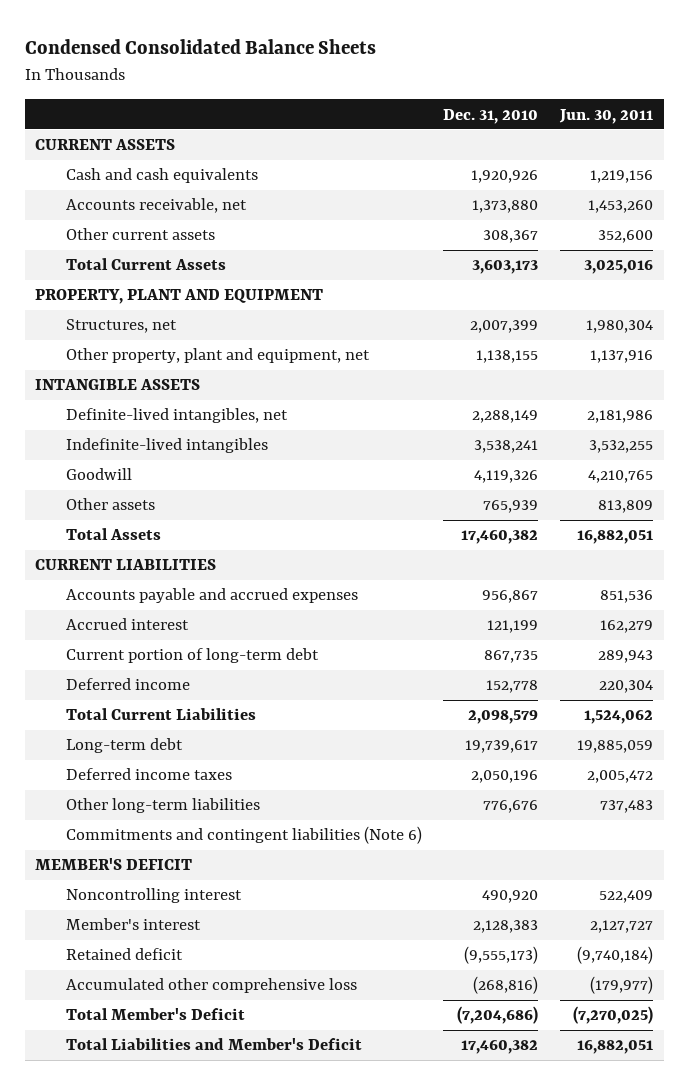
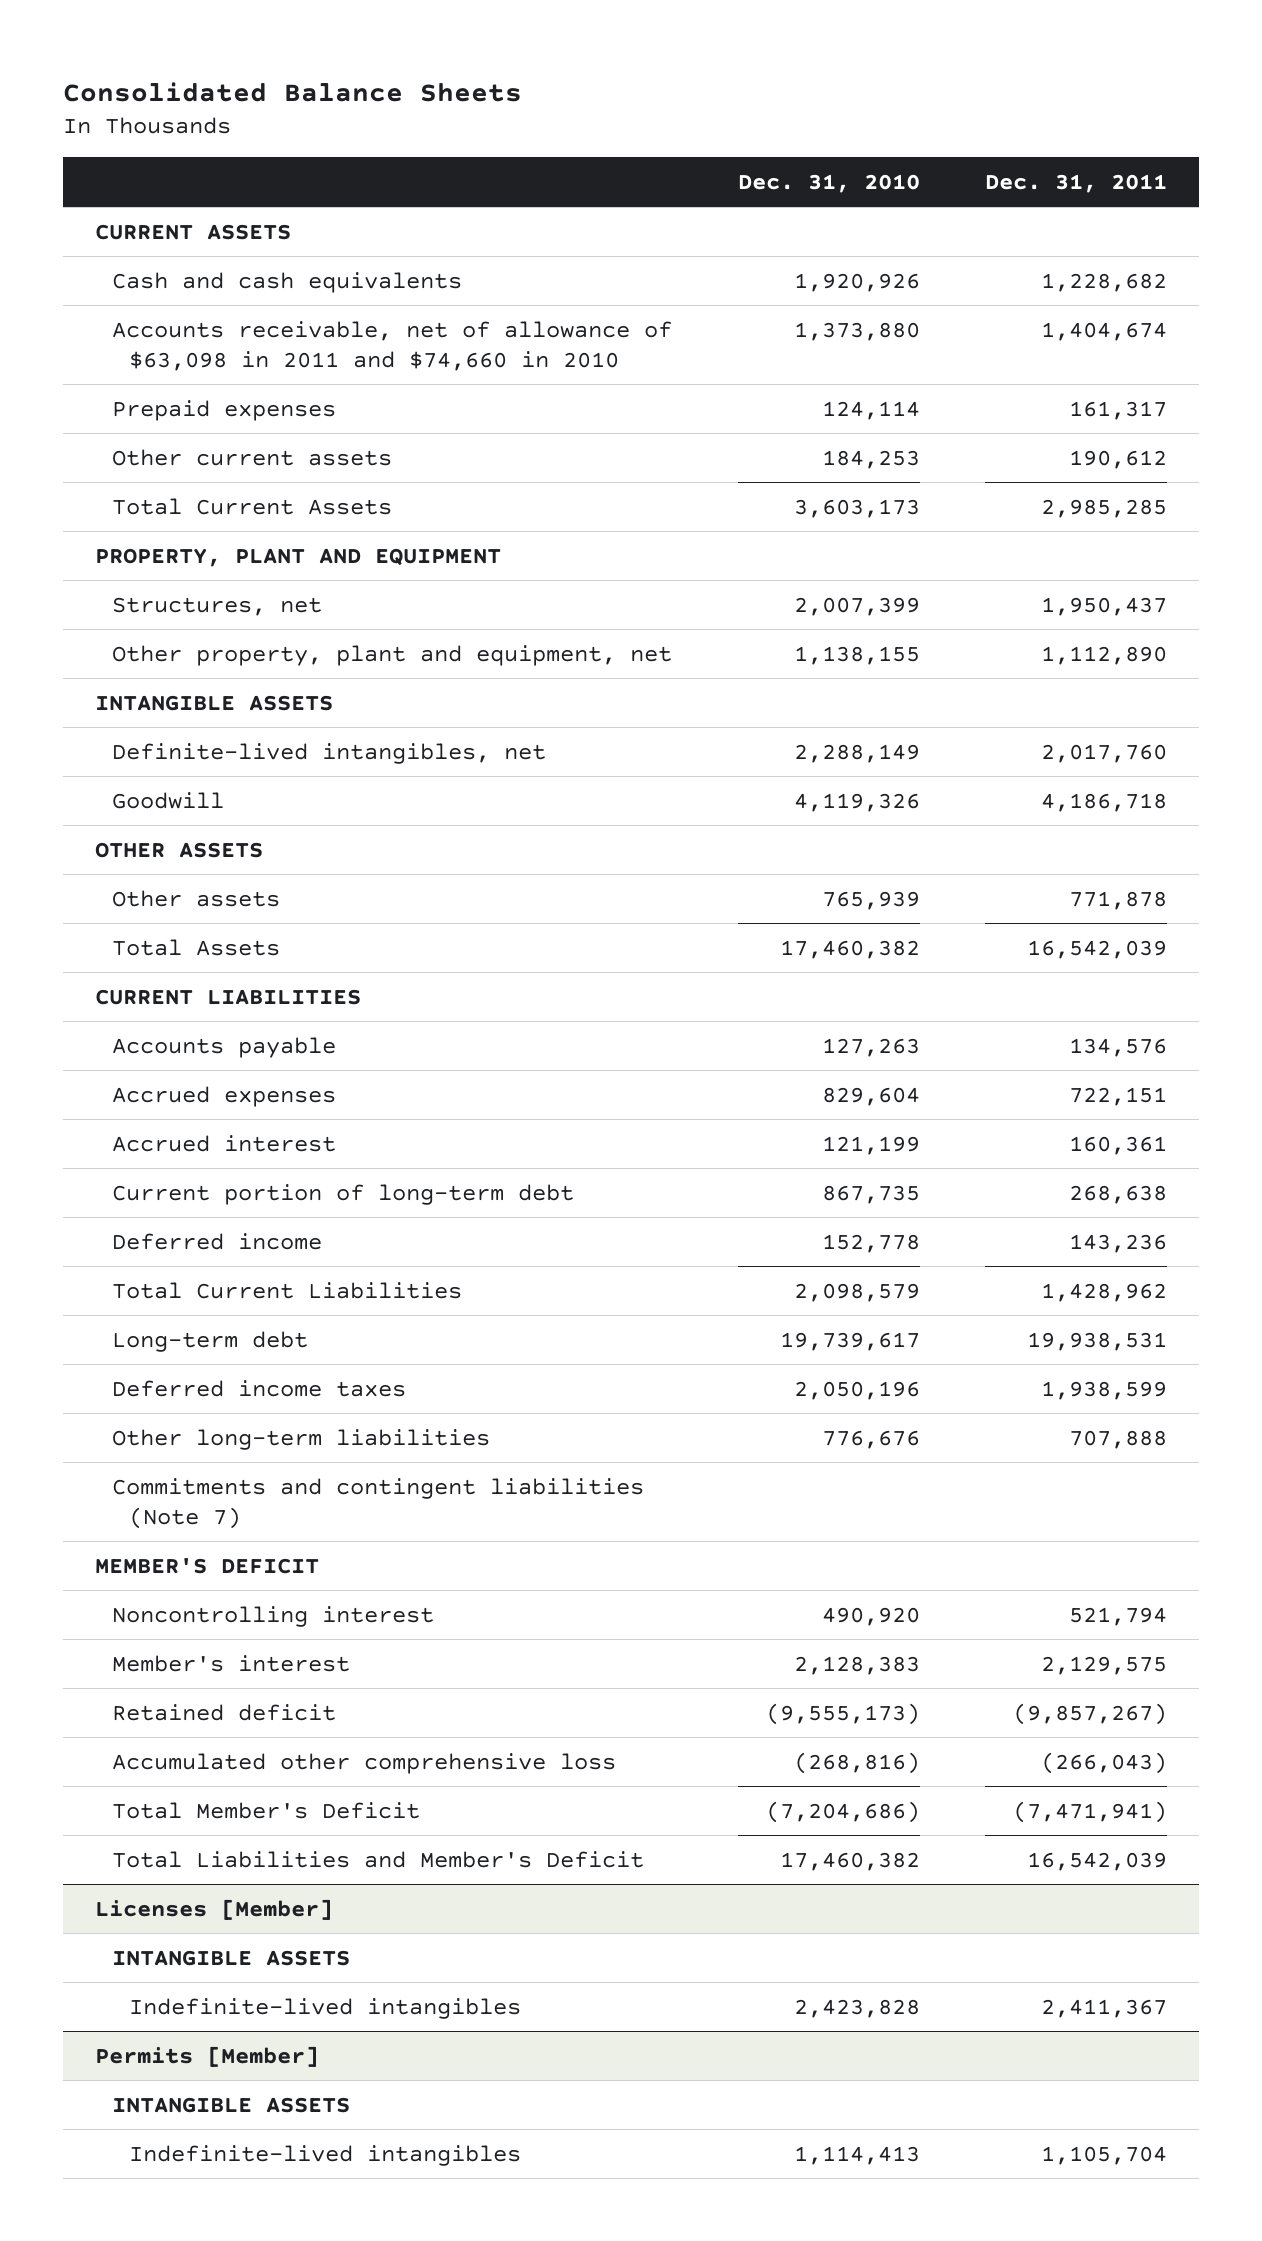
- Condensed Consolidated Balance Sheets
+ Consolidated Balance Sheets
- | Dec. 31, 2010 | Jun. 30, 2011
+ | Dec. 31, 2010 | Dec. 31, 2011
- Accounts receivable, net | 1,373,880 | 1,453,260
- Other current assets | 308,367 | 352,600
+ Accounts receivable, net of allowance of $63,098 in 2011 and $74,660 in 2010 | 1,373,880 | 1,404,674
+ Prepaid expenses | 124,114 | 161,317
+ Other current assets | 184,253 | 190,612
- Indefinite-lived intangibles | 3,538,241 | 3,532,255
+ OTHER ASSETS
- Accounts payable and accrued expenses | 956,867 | 851,536
+ Accounts payable | 127,263 | 134,576
+ Accrued expenses | 829,604 | 722,151
- Commitments and contingent liabilities (Note 6)
+ Commitments and contingent liabilities (Note 7)
+ Licenses [Member]
+ INTANGIBLE ASSETS
+ Indefinite-lived intangibles | 2,423,828 | 2,411,367
+ Permits [Member]
+ INTANGIBLE ASSETS
+ Indefinite-lived intangibles | 1,114,413 | 1,105,704

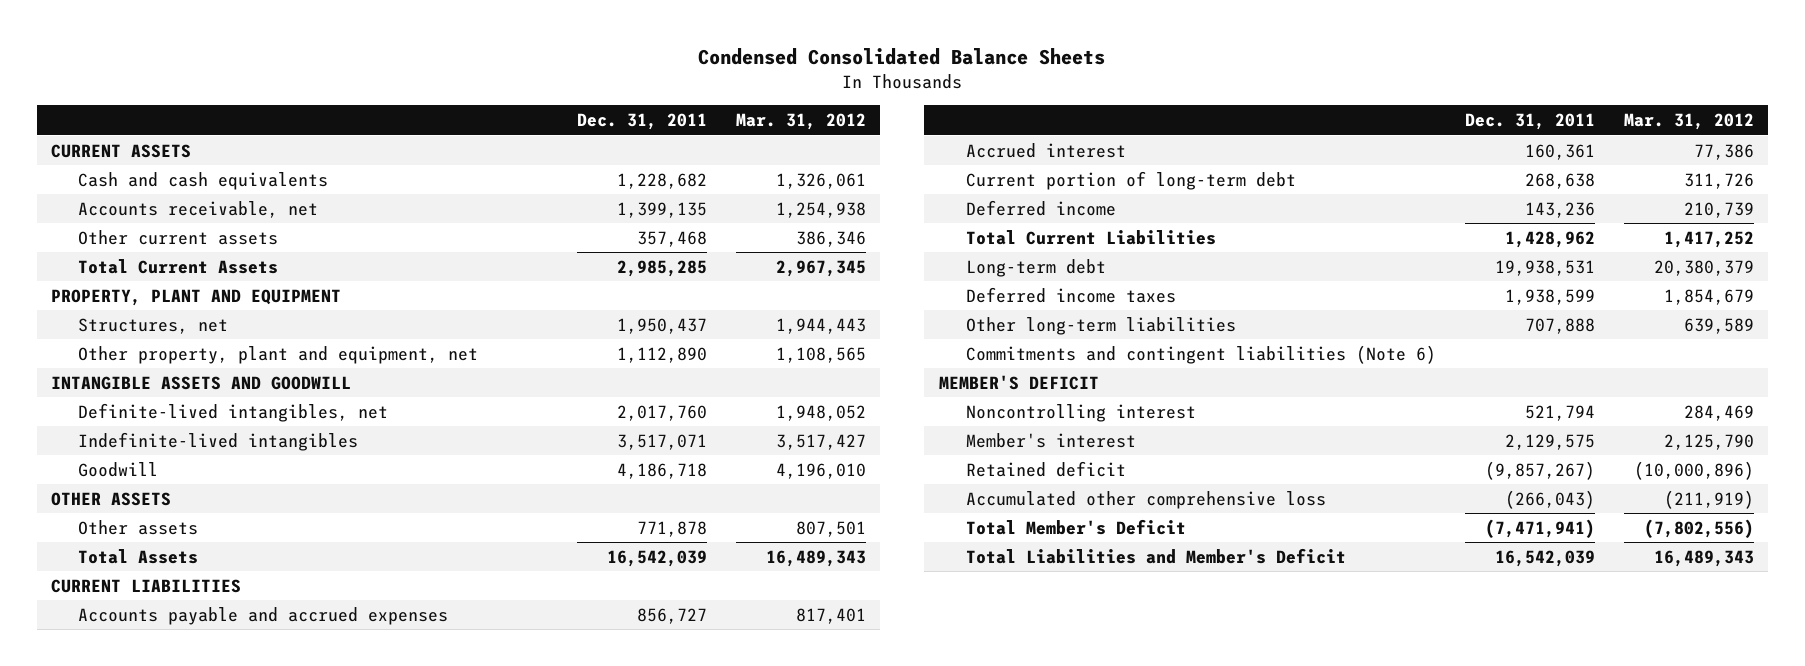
- Consolidated Balance Sheets
+ Condensed Consolidated Balance Sheets
- | Dec. 31, 2010 | Dec. 31, 2011
+ | Dec. 31, 2011 | Mar. 31, 2012
- Accounts receivable, net of allowance of $63,098 in 2011 and $74,660 in 2010 | 1,373,880 | 1,404,674
- Prepaid expenses | 124,114 | 161,317
- Other current assets | 184,253 | 190,612
+ Accounts receivable, net | 1,399,135 | 1,254,938
+ Other current assets | 357,468 | 386,346
- INTANGIBLE ASSETS
+ INTANGIBLE ASSETS AND GOODWILL
+ Indefinite-lived intangibles | 3,517,071 | 3,517,427
- Accounts payable | 127,263 | 134,576
- Accrued expenses | 829,604 | 722,151
+ Accounts payable and accrued expenses | 856,727 | 817,401
- Commitments and contingent liabilities (Note 7)
+ Commitments and contingent liabilities (Note 6)
- Licenses [Member]
- INTANGIBLE ASSETS
- Indefinite-lived intangibles | 2,423,828 | 2,411,367
- Permits [Member]
- INTANGIBLE ASSETS
- Indefinite-lived intangibles | 1,114,413 | 1,105,704

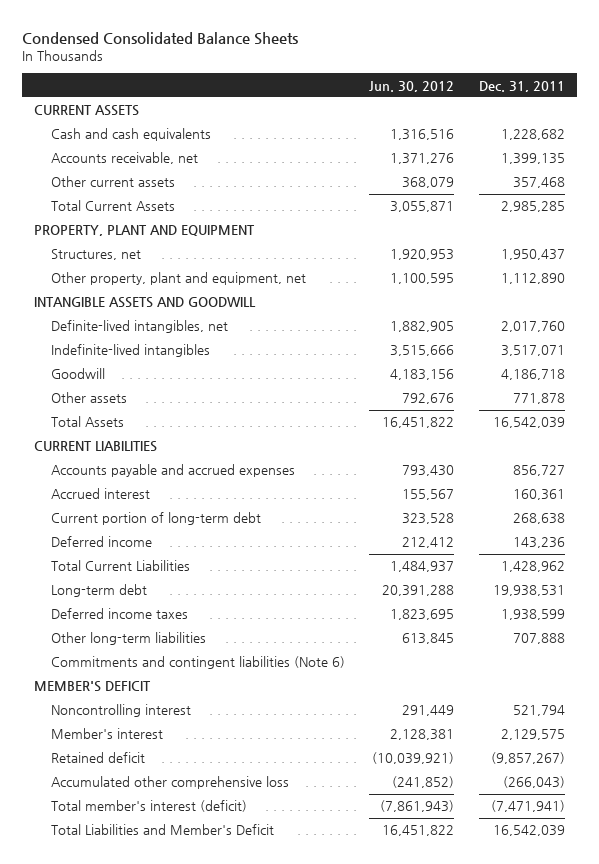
- | Dec. 31, 2011 | Mar. 31, 2012
+ | Jun. 30, 2012 | Dec. 31, 2011
- OTHER ASSETS
- Total Member's Deficit | (7,471,941) | (7,802,556)
+ Total member's interest (deficit) | (7,861,943) | (7,471,941)

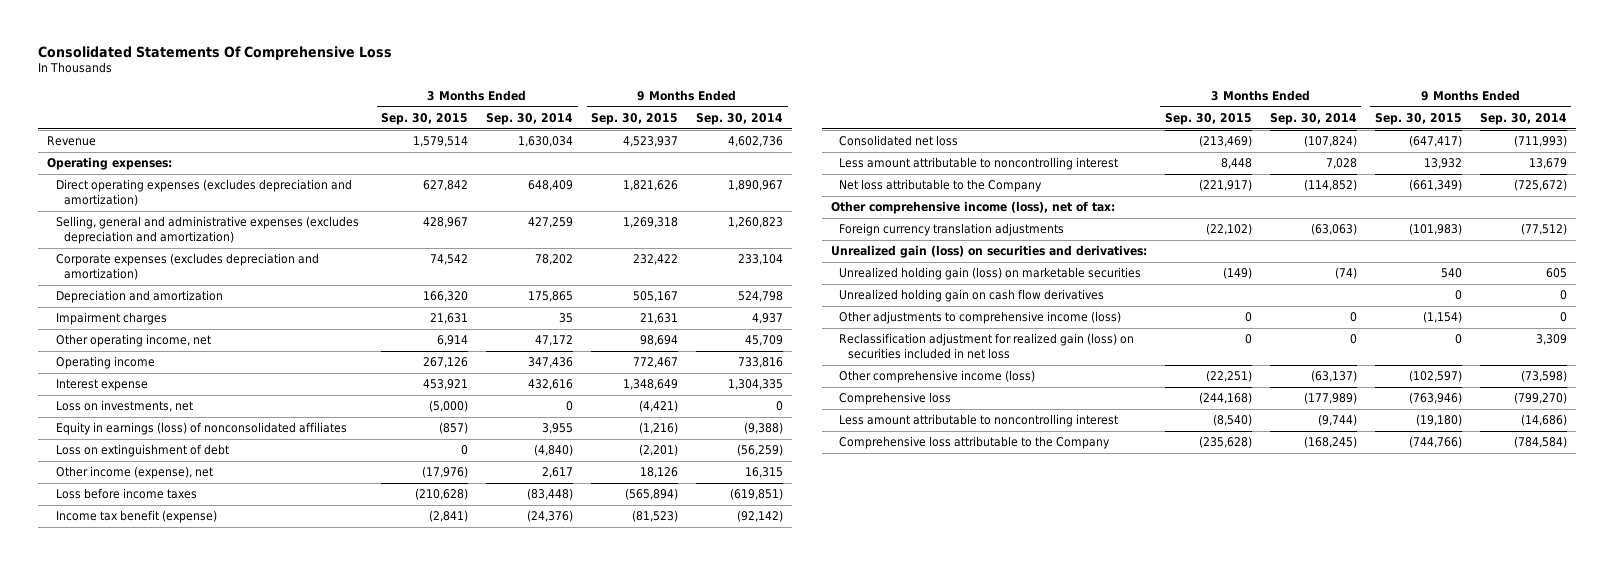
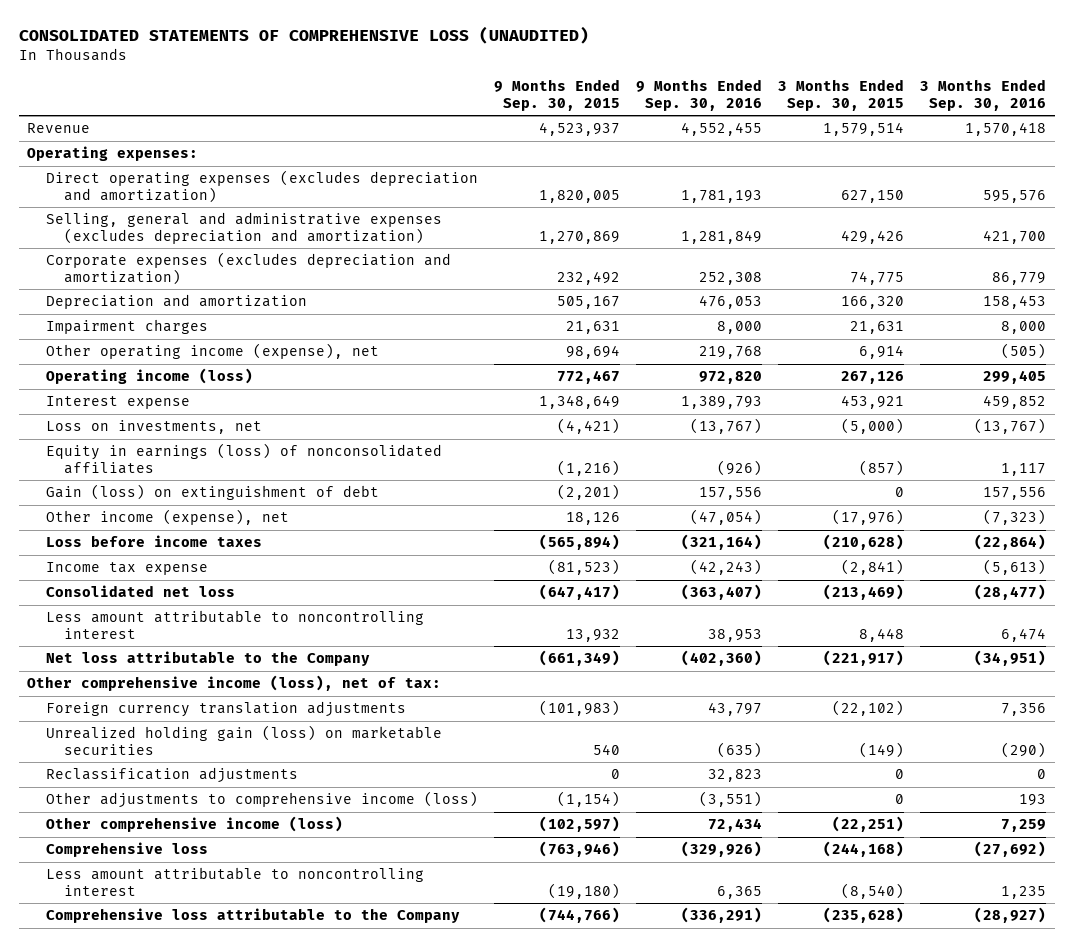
- Consolidated Statements Of Comprehensive Loss
+ CONSOLIDATED STATEMENTS OF COMPREHENSIVE LOSS (UNAUDITED)
- | 3 Months Ended Sep. 30, 2015 | 3 Months Ended Sep. 30, 2014 | 9 Months Ended Sep. 30, 2015 | 9 Months Ended Sep. 30, 2014
+ | 9 Months Ended Sep. 30, 2015 | 9 Months Ended Sep. 30, 2016 | 3 Months Ended Sep. 30, 2015 | 3 Months Ended Sep. 30, 2016
- Direct operating expenses (excludes depreciation and amortization) | 627,842 | 648,409 | 1,821,626 | 1,890,967
- Selling, general and administrative expenses (excludes depreciation and amortization) | 428,967 | 427,259 | 1,269,318 | 1,260,823
- Corporate expenses (excludes depreciation and amortization) | 74,542 | 78,202 | 232,422 | 233,104
+ Direct operating expenses (excludes depreciation and amortization) | 1,820,005 | 1,781,193 | 627,150 | 595,576
+ Selling, general and administrative expenses (excludes depreciation and amortization) | 1,270,869 | 1,281,849 | 429,426 | 421,700
+ Corporate expenses (excludes depreciation and amortization) | 232,492 | 252,308 | 74,775 | 86,779
- Other operating income, net | 6,914 | 47,172 | 98,694 | 45,709
- Operating income | 267,126 | 347,436 | 772,467 | 733,816
+ Other operating income (expense), net | 98,694 | 219,768 | 6,914 | (505)
+ Operating income (loss) | 772,467 | 972,820 | 267,126 | 299,405
- Loss on extinguishment of debt | 0 | (4,840) | (2,201) | (56,259)
+ Gain (loss) on extinguishment of debt | (2,201) | 157,556 | 0 | 157,556
- Income tax benefit (expense) | (2,841) | (24,376) | (81,523) | (92,142)
+ Income tax expense | (81,523) | (42,243) | (2,841) | (5,613)
- Unrealized gain (loss) on securities and derivatives:
- Unrealized holding gain on cash flow derivatives | | | 0 | 0
+ Reclassification adjustments | 0 | 32,823 | 0 | 0
- Reclassification adjustment for realized gain (loss) on securities included in net loss | 0 | 0 | 0 | 3,309

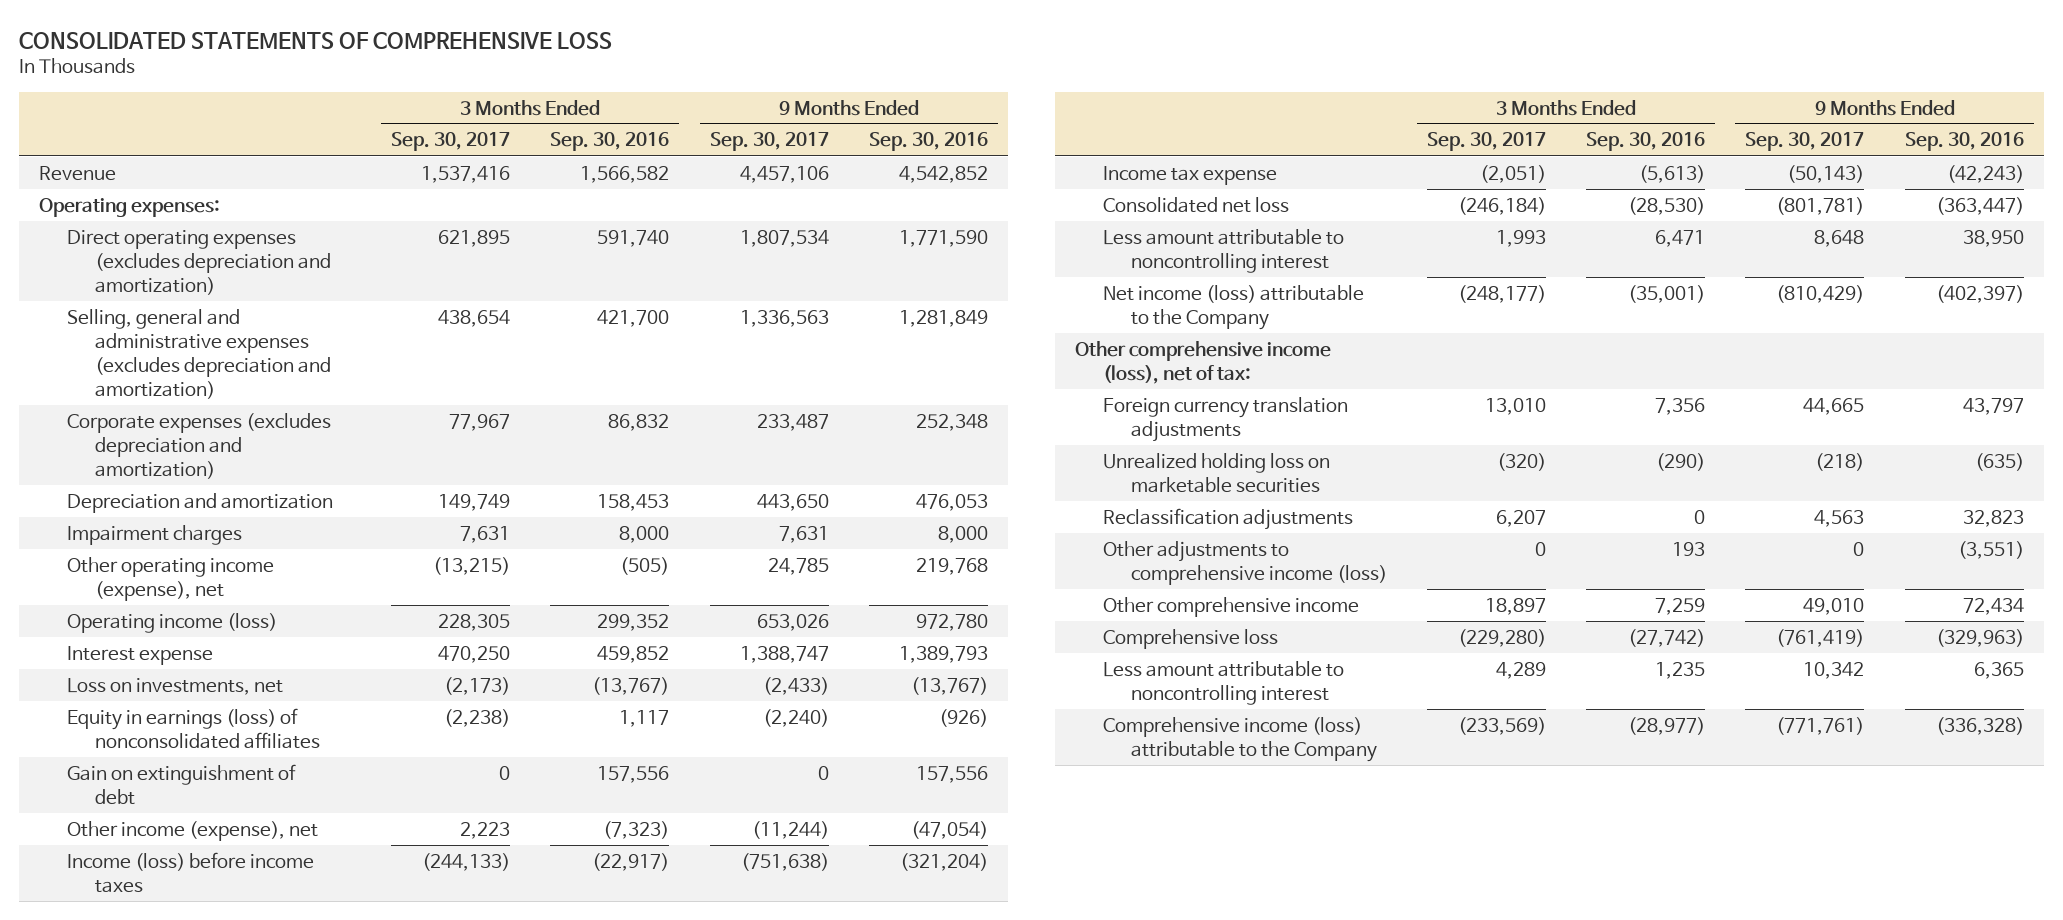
- CONSOLIDATED STATEMENTS OF COMPREHENSIVE LOSS (UNAUDITED)
+ CONSOLIDATED STATEMENTS OF COMPREHENSIVE LOSS
- | 9 Months Ended Sep. 30, 2015 | 9 Months Ended Sep. 30, 2016 | 3 Months Ended Sep. 30, 2015 | 3 Months Ended Sep. 30, 2016
+ | 3 Months Ended Sep. 30, 2017 | 3 Months Ended Sep. 30, 2016 | 9 Months Ended Sep. 30, 2017 | 9 Months Ended Sep. 30, 2016
- Revenue | 4,523,937 | 4,552,455 | 1,579,514 | 1,570,418
+ Revenue | 1,537,416 | 1,566,582 | 4,457,106 | 4,542,852
- Direct operating expenses (excludes depreciation and amortization) | 1,820,005 | 1,781,193 | 627,150 | 595,576
+ Direct operating expenses (excludes depreciation and amortization) | 621,895 | 591,740 | 1,807,534 | 1,771,590
- Corporate expenses (excludes depreciation and amortization) | 232,492 | 252,308 | 74,775 | 86,779
+ Corporate expenses (excludes depreciation and amortization) | 77,967 | 86,832 | 233,487 | 252,348
- Operating income (loss) | 772,467 | 972,820 | 267,126 | 299,405
+ Operating income (loss) | 228,305 | 299,352 | 653,026 | 972,780
- Gain (loss) on extinguishment of debt | (2,201) | 157,556 | 0 | 157,556
+ Gain on extinguishment of debt | 0 | 157,556 | 0 | 157,556
- Loss before income taxes | (565,894) | (321,164) | (210,628) | (22,864)
+ Income (loss) before income taxes | (244,133) | (22,917) | (751,638) | (321,204)
- Consolidated net loss | (647,417) | (363,407) | (213,469) | (28,477)
- Less amount attributable to noncontrolling interest | 13,932 | 38,953 | 8,448 | 6,474
- Net loss attributable to the Company | (661,349) | (402,360) | (221,917) | (34,951)
+ Consolidated net loss | (246,184) | (28,530) | (801,781) | (363,447)
+ Less amount attributable to noncontrolling interest | 1,993 | 6,471 | 8,648 | 38,950
+ Net income (loss) attributable to the Company | (248,177) | (35,001) | (810,429) | (402,397)
- Unrealized holding gain (loss) on marketable securities | 540 | (635) | (149) | (290)
+ Unrealized holding loss on marketable securities | (320) | (290) | (218) | (635)
- Other comprehensive income (loss) | (102,597) | 72,434 | (22,251) | 7,259
- Comprehensive loss | (763,946) | (329,926) | (244,168) | (27,692)
+ Other comprehensive income | 18,897 | 7,259 | 49,010 | 72,434
+ Comprehensive loss | (229,280) | (27,742) | (761,419) | (329,963)
- Comprehensive loss attributable to the Company | (744,766) | (336,291) | (235,628) | (28,927)
+ Comprehensive income (loss) attributable to the Company | (233,569) | (28,977) | (771,761) | (336,328)

